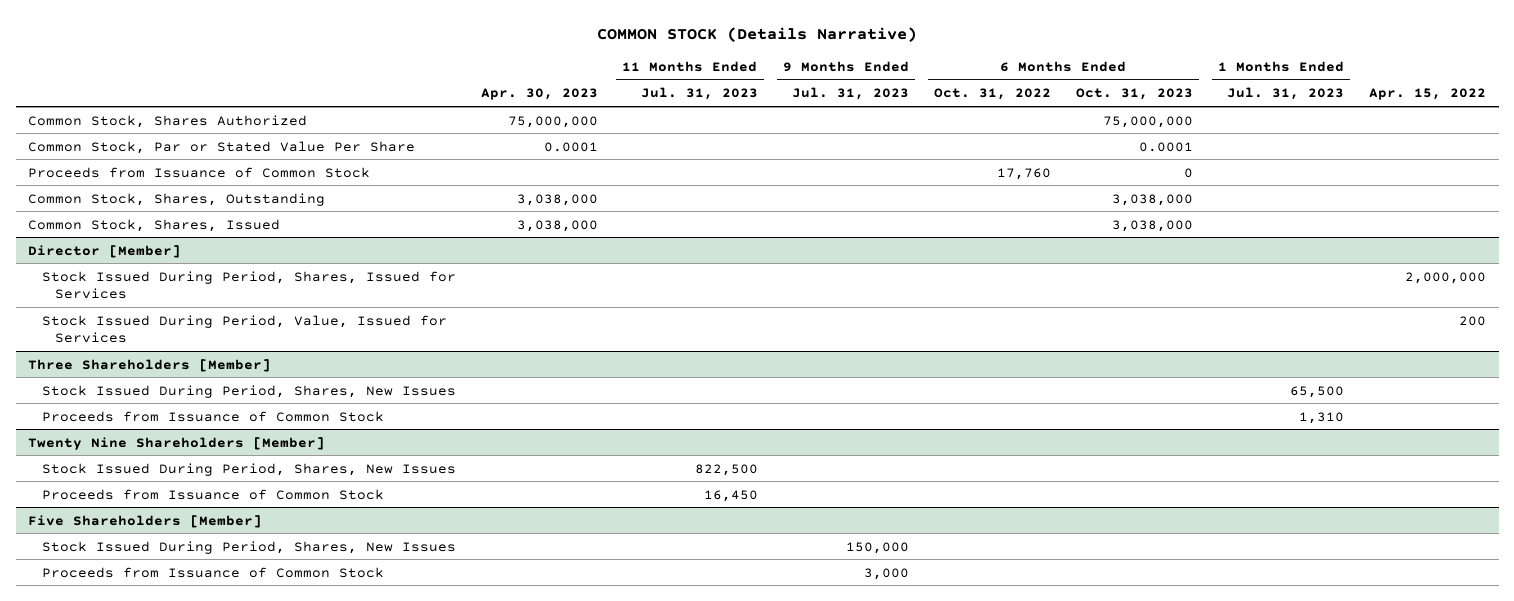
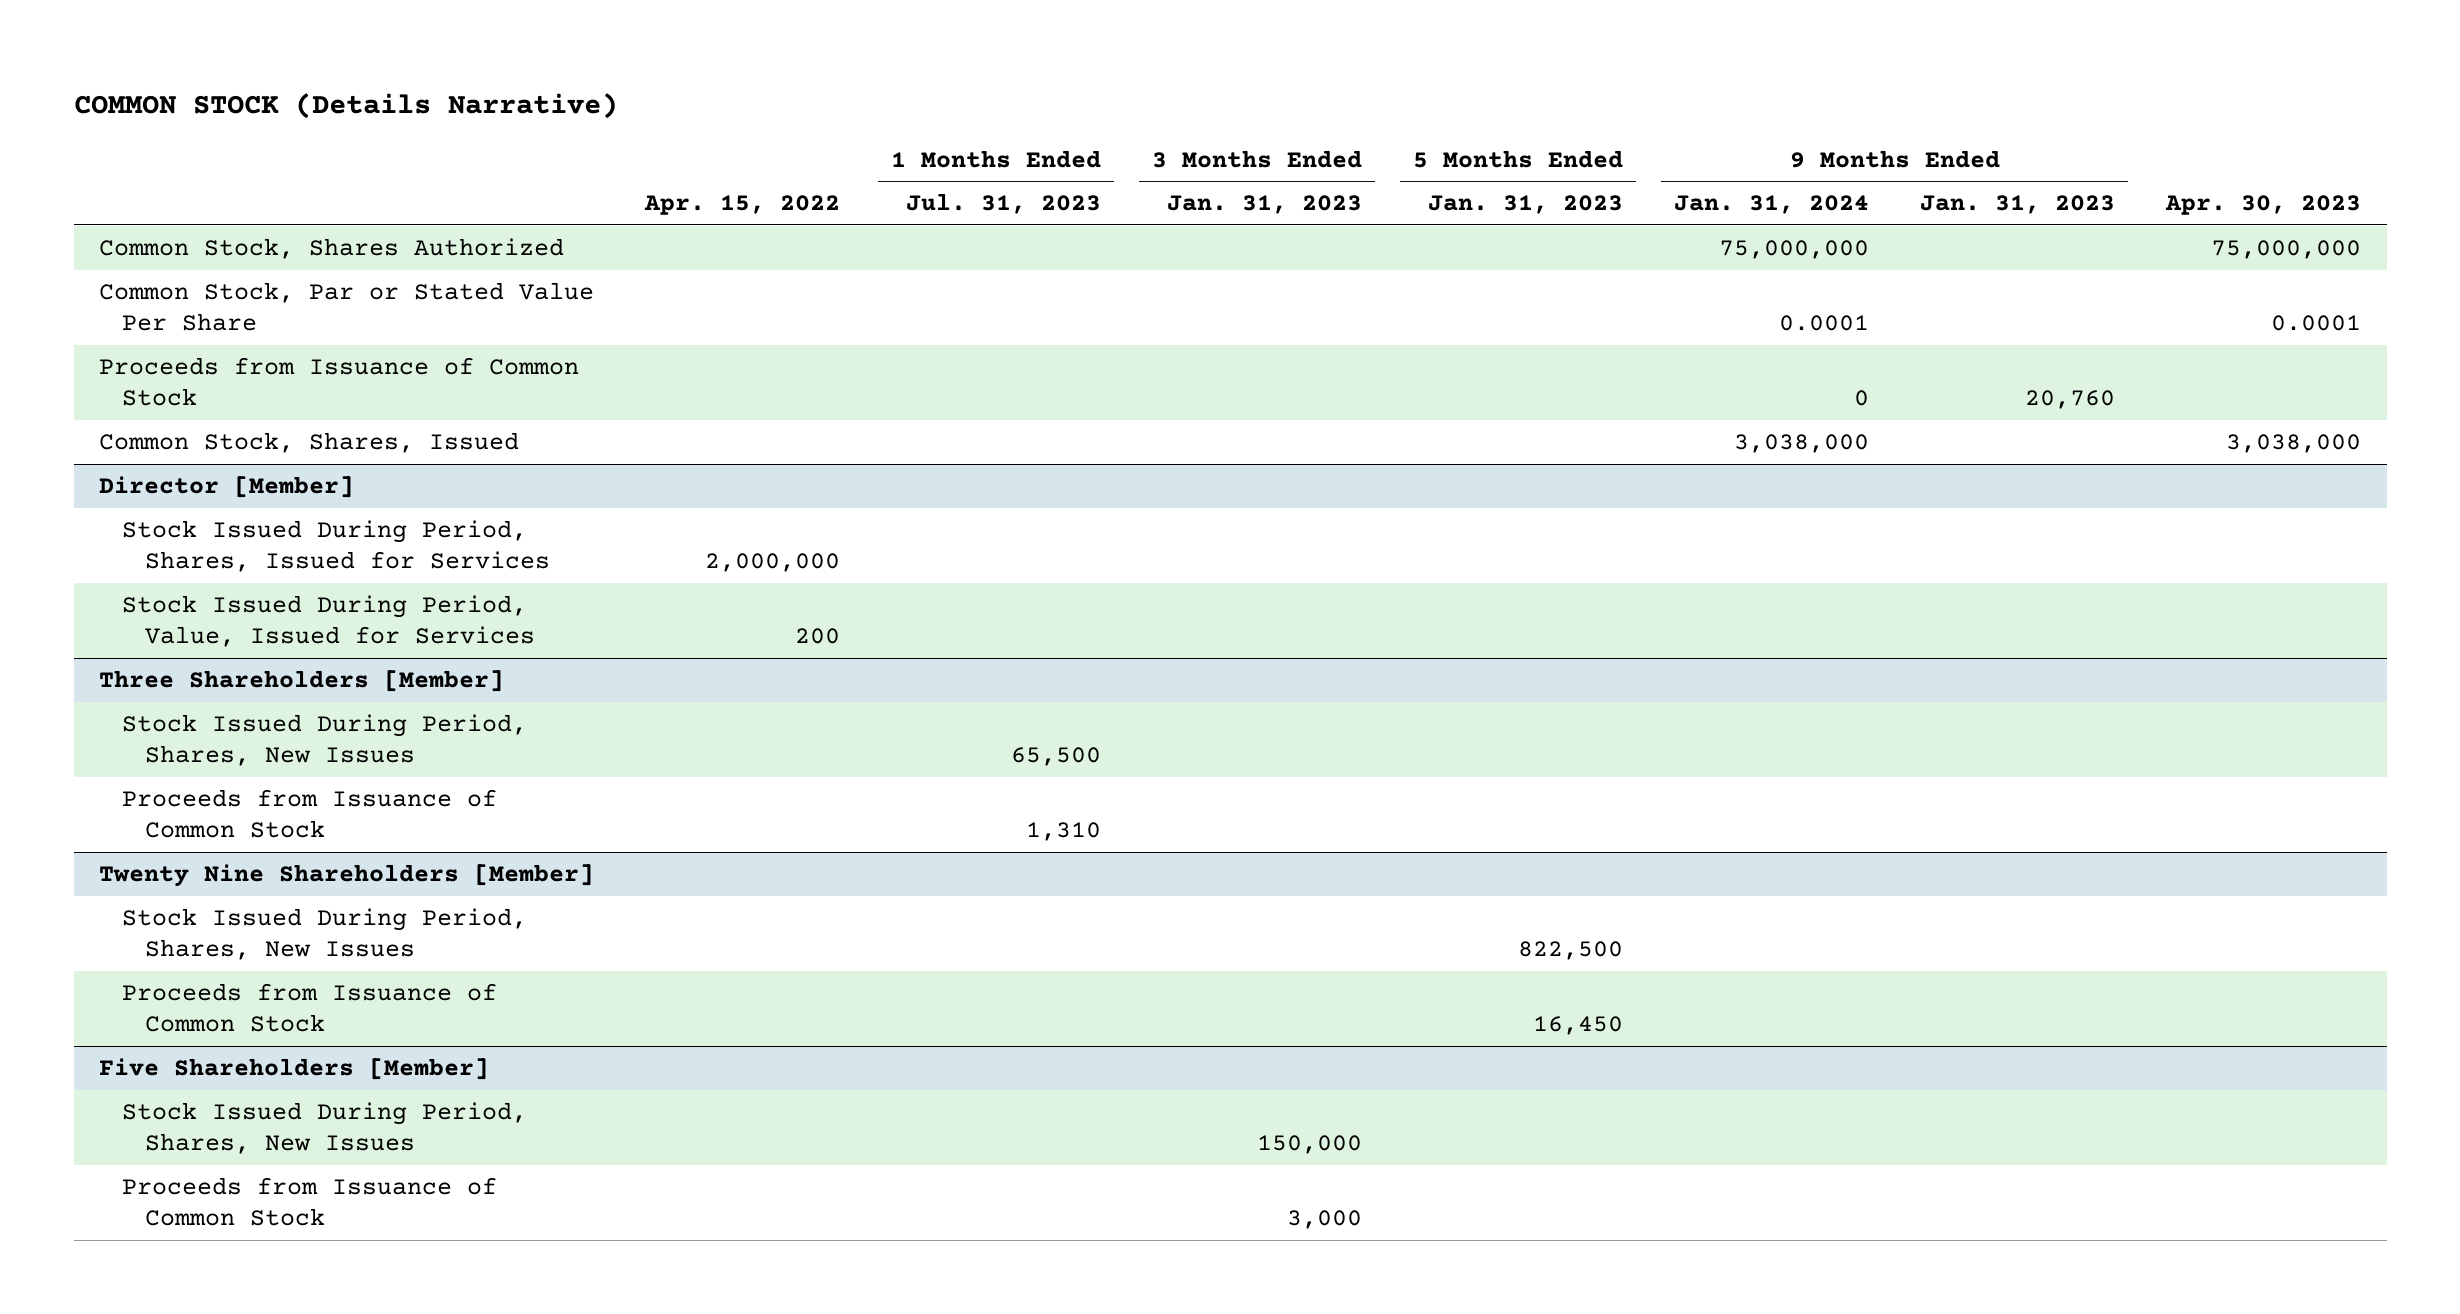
- | Apr. 30, 2023 | 11 Months Ended Jul. 31, 2023 | 9 Months Ended Jul. 31, 2023 | 6 Months Ended Oct. 31, 2022 | 6 Months Ended Oct. 31, 2023 | 1 Months Ended Jul. 31, 2023 | Apr. 15, 2022
+ | Apr. 15, 2022 | 1 Months Ended Jul. 31, 2023 | 3 Months Ended Jan. 31, 2023 | 5 Months Ended Jan. 31, 2023 | 9 Months Ended Jan. 31, 2024 | 9 Months Ended Jan. 31, 2023 | Apr. 30, 2023
- Common Stock, Shares, Outstanding | 3,038,000 | | | | 3,038,000 | |

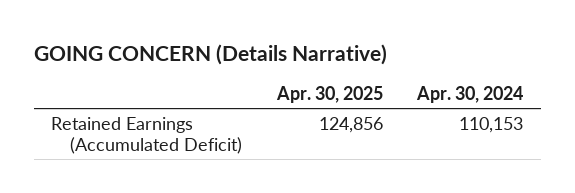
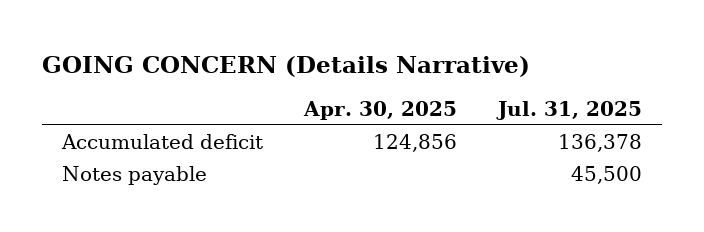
- | Apr. 30, 2025 | Apr. 30, 2024
+ | Apr. 30, 2025 | Jul. 31, 2025
- Retained Earnings (Accumulated Deficit) | 124,856 | 110,153
+ Accumulated deficit | 124,856 | 136,378
+ Notes payable | | 45,500

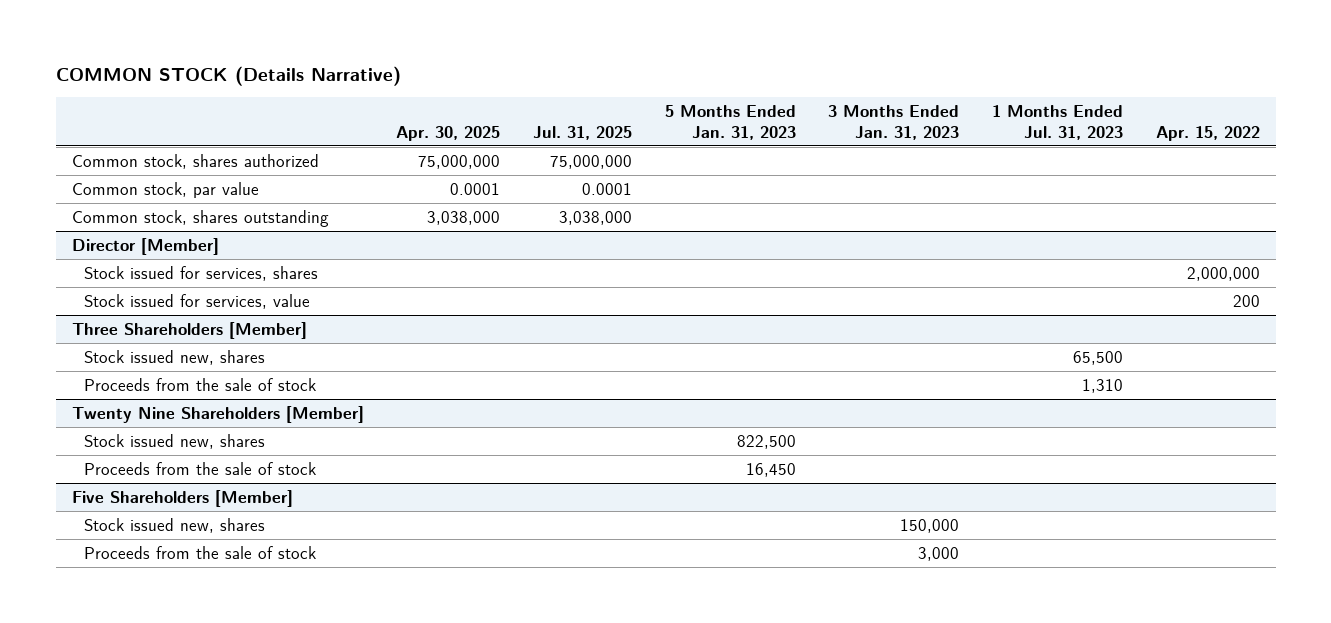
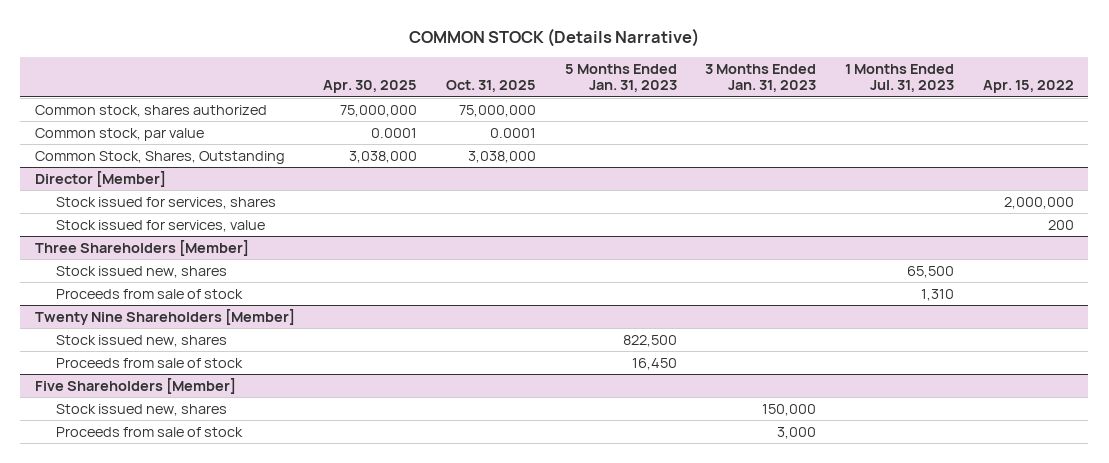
- | Apr. 30, 2025 | Jul. 31, 2025 | 5 Months Ended Jan. 31, 2023 | 3 Months Ended Jan. 31, 2023 | 1 Months Ended Jul. 31, 2023 | Apr. 15, 2022
+ | Apr. 30, 2025 | Oct. 31, 2025 | 5 Months Ended Jan. 31, 2023 | 3 Months Ended Jan. 31, 2023 | 1 Months Ended Jul. 31, 2023 | Apr. 15, 2022
- Common stock, shares outstanding | 3,038,000 | 3,038,000 | | | |
+ Common Stock, Shares, Outstanding | 3,038,000 | 3,038,000 | | | |
@ Three Shareholders [Member]
- Proceeds from the sale of stock | | | | | 1,310 |
+ Proceeds from sale of stock | | | | | 1,310 |
@ Twenty Nine Shareholders [Member]
- Proceeds from the sale of stock | | | 16,450 | | |
+ Proceeds from sale of stock | | | 16,450 | | |
@ Five Shareholders [Member]
- Proceeds from the sale of stock | | | | 3,000 | |
+ Proceeds from sale of stock | | | | 3,000 | |

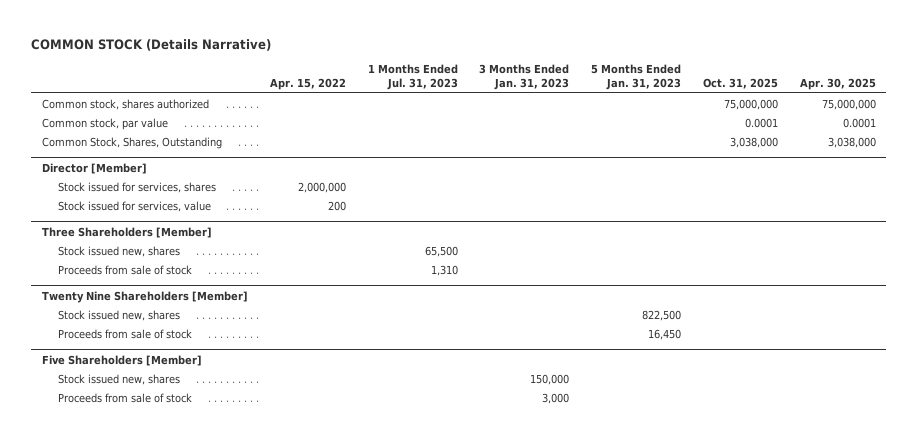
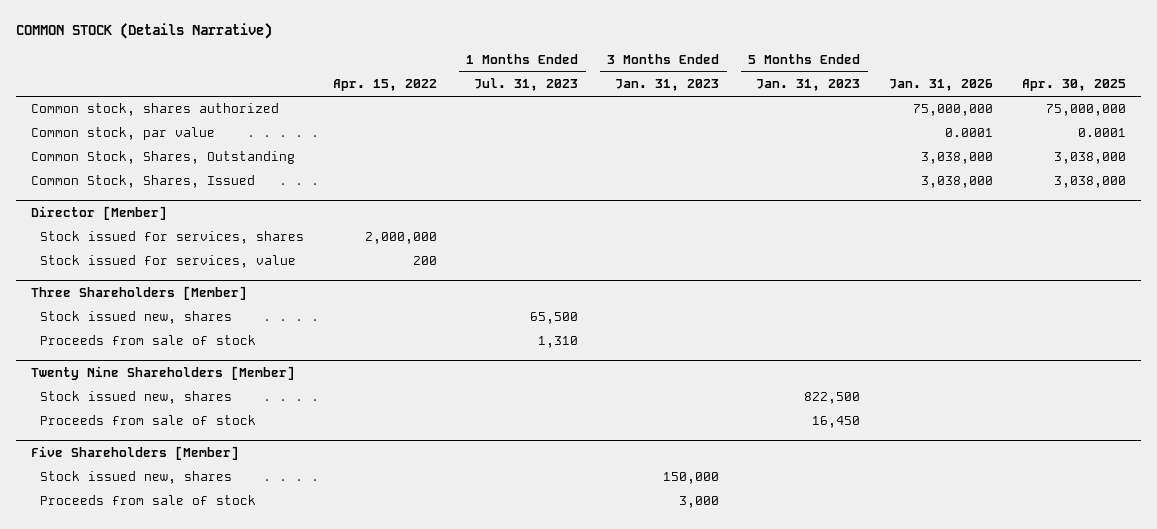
- | Apr. 15, 2022 | 1 Months Ended Jul. 31, 2023 | 3 Months Ended Jan. 31, 2023 | 5 Months Ended Jan. 31, 2023 | Oct. 31, 2025 | Apr. 30, 2025
+ | Apr. 15, 2022 | 1 Months Ended Jul. 31, 2023 | 3 Months Ended Jan. 31, 2023 | 5 Months Ended Jan. 31, 2023 | Jan. 31, 2026 | Apr. 30, 2025
+ Common Stock, Shares, Issued | | | | | 3,038,000 | 3,038,000

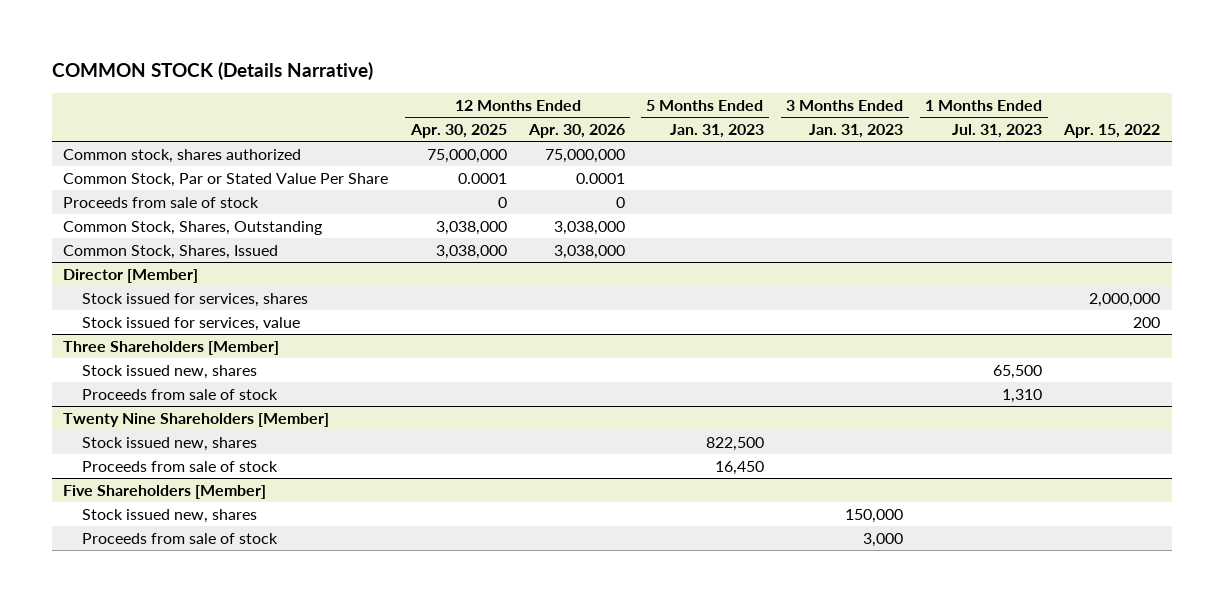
- | Apr. 15, 2022 | 1 Months Ended Jul. 31, 2023 | 3 Months Ended Jan. 31, 2023 | 5 Months Ended Jan. 31, 2023 | Jan. 31, 2026 | Apr. 30, 2025
+ | 12 Months Ended Apr. 30, 2025 | 12 Months Ended Apr. 30, 2026 | 5 Months Ended Jan. 31, 2023 | 3 Months Ended Jan. 31, 2023 | 1 Months Ended Jul. 31, 2023 | Apr. 15, 2022
- Common stock, par value | | | | | 0.0001 | 0.0001
+ Common Stock, Par or Stated Value Per Share | 0.0001 | 0.0001 | | | |
+ Proceeds from sale of stock | 0 | 0 | | | |

